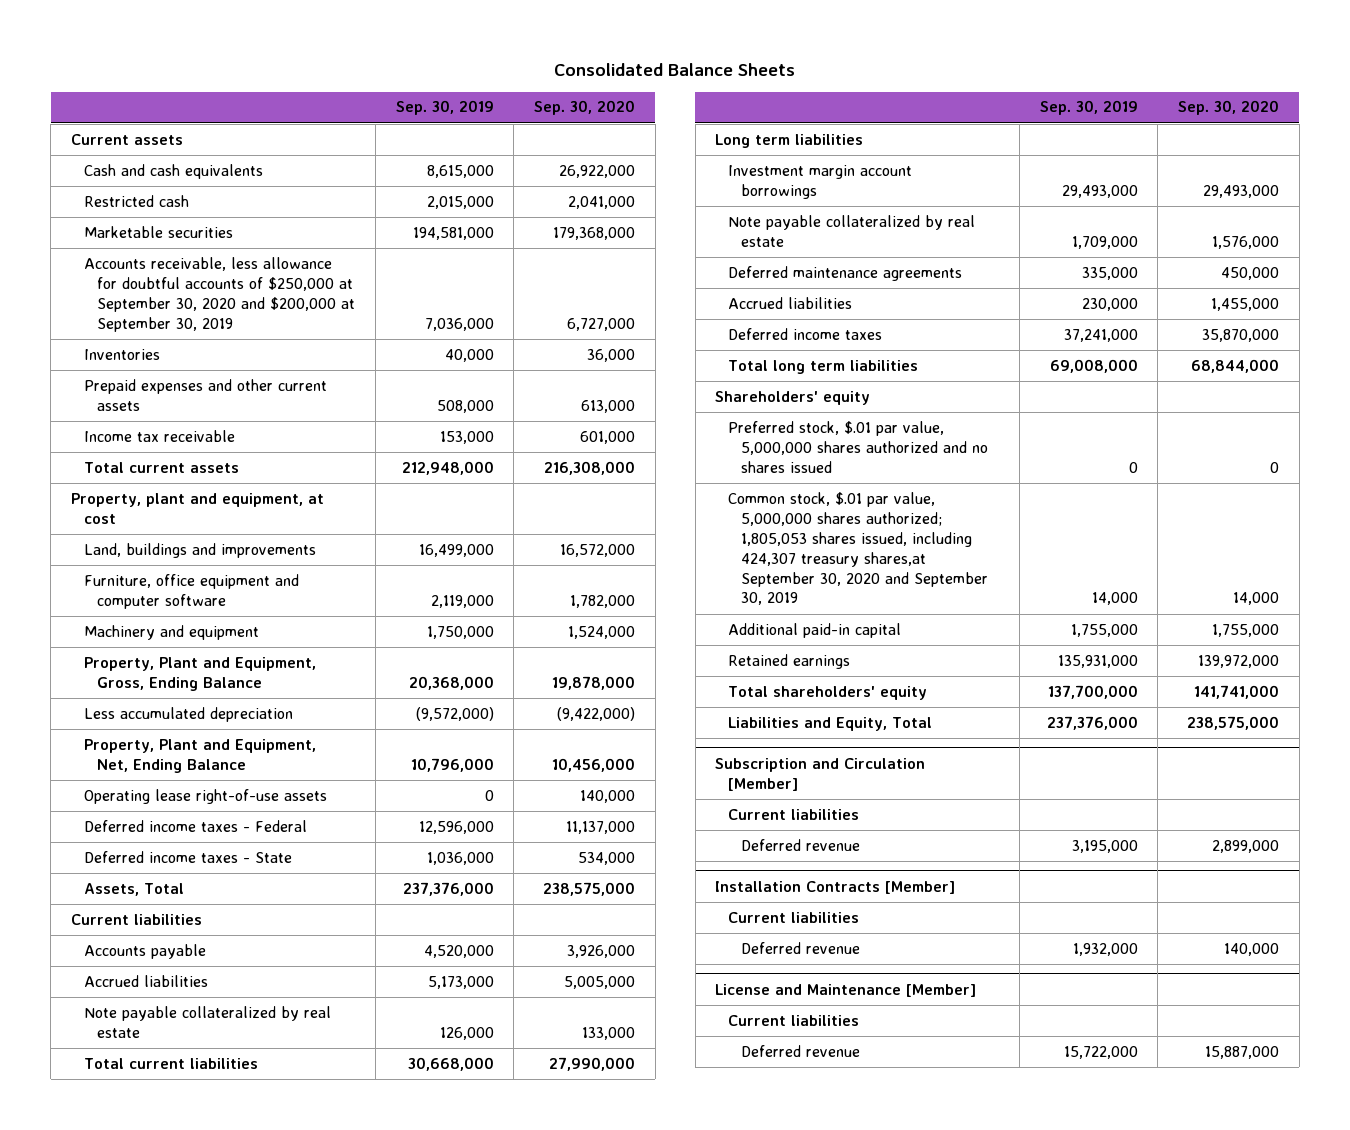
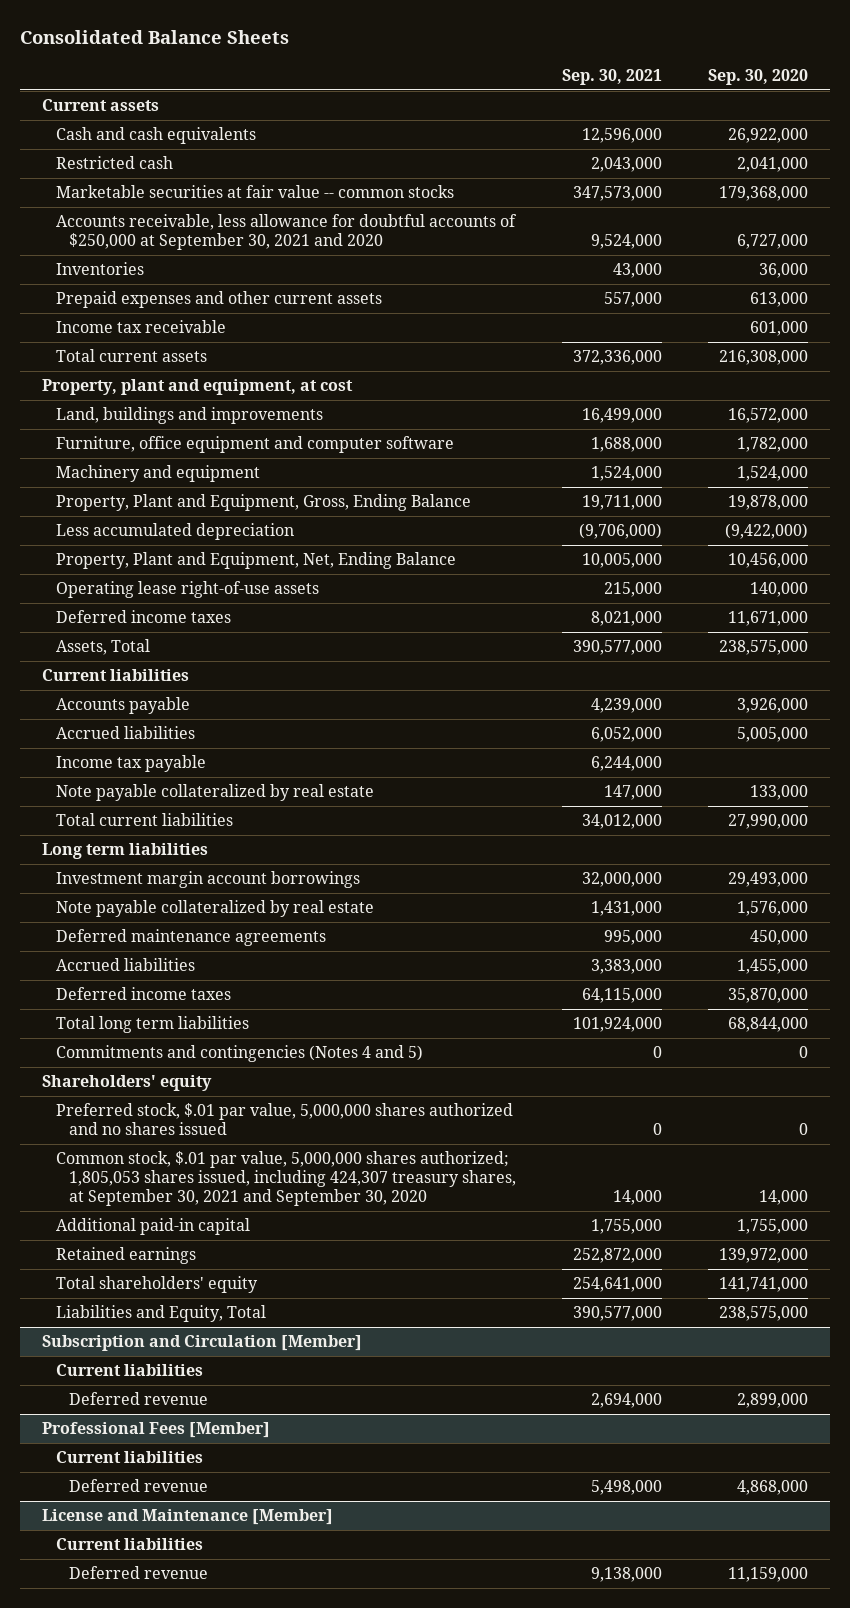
- | Sep. 30, 2019 | Sep. 30, 2020
+ | Sep. 30, 2021 | Sep. 30, 2020
- Marketable securities | 194,581,000 | 179,368,000
- Accounts receivable, less allowance for doubtful accounts of $250,000 at September 30, 2020 and $200,000 at September 30, 2019 | 7,036,000 | 6,727,000
+ Marketable securities at fair value -- common stocks | 347,573,000 | 179,368,000
+ Accounts receivable, less allowance for doubtful accounts of $250,000 at September 30, 2021 and 2020 | 9,524,000 | 6,727,000
- Deferred income taxes - Federal | 12,596,000 | 11,137,000
- Deferred income taxes - State | 1,036,000 | 534,000
+ Deferred income taxes | 8,021,000 | 11,671,000
+ Income tax payable | 6,244,000 |
+ Commitments and contingencies (Notes 4 and 5) | 0 | 0
- Common stock, $.01 par value, 5,000,000 shares authorized; 1,805,053 shares issued, including 424,307 treasury shares,at September 30, 2020 and September 30, 2019 | 14,000 | 14,000
+ Common stock, $.01 par value, 5,000,000 shares authorized; 1,805,053 shares issued, including 424,307 treasury shares, at September 30, 2021 and September 30, 2020 | 14,000 | 14,000
- Installation Contracts [Member]
+ Professional Fees [Member]
- Deferred revenue | 1,932,000 | 140,000
+ Deferred revenue | 5,498,000 | 4,868,000
@ License and Maintenance [Member]
- Deferred revenue | 15,722,000 | 15,887,000
+ Deferred revenue | 9,138,000 | 11,159,000

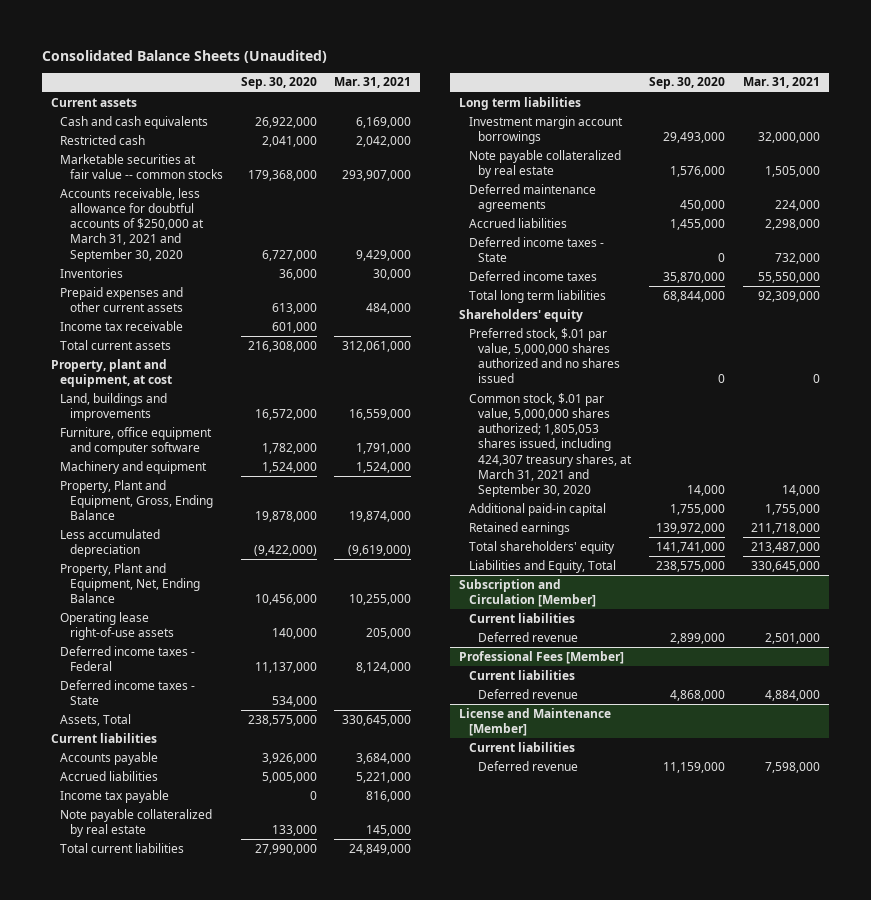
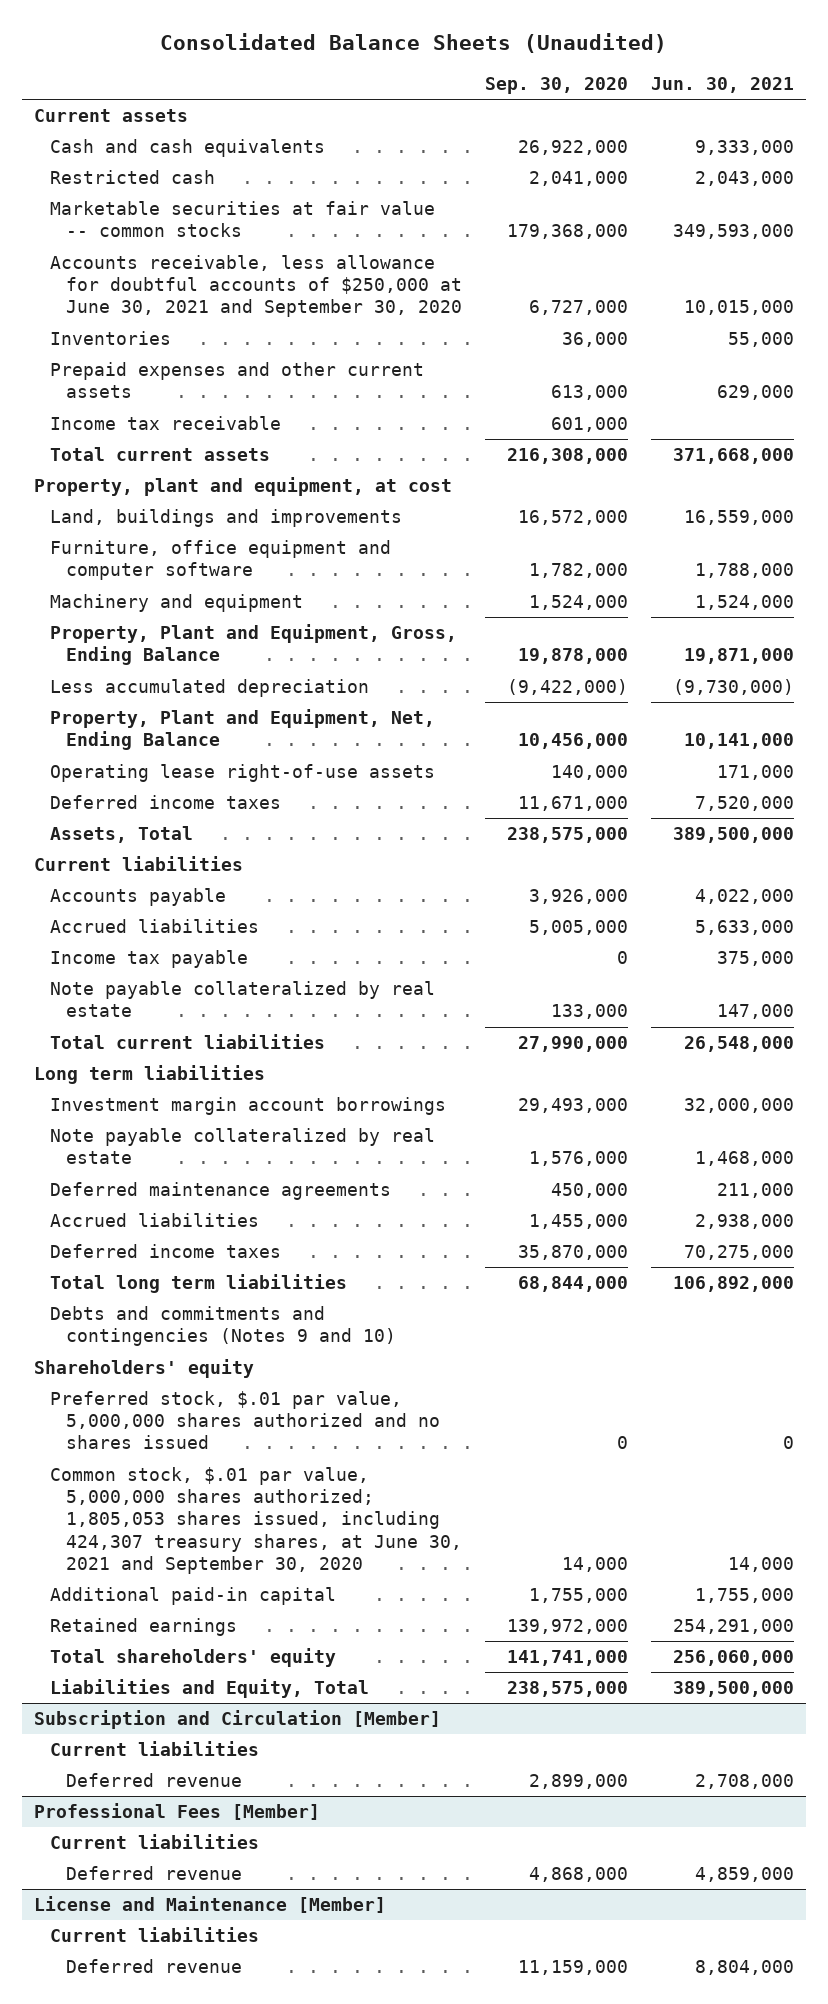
- | Sep. 30, 2020 | Mar. 31, 2021
+ | Sep. 30, 2020 | Jun. 30, 2021
- Accounts receivable, less allowance for doubtful accounts of $250,000 at March 31, 2021 and September 30, 2020 | 6,727,000 | 9,429,000
+ Accounts receivable, less allowance for doubtful accounts of $250,000 at June 30, 2021 and September 30, 2020 | 6,727,000 | 10,015,000
- Deferred income taxes - Federal | 11,137,000 | 8,124,000
- Deferred income taxes - State | 534,000 |
+ Deferred income taxes | 11,671,000 | 7,520,000
- Deferred income taxes - State | 0 | 732,000
+ Debts and commitments and contingencies (Notes 9 and 10)
- Common stock, $.01 par value, 5,000,000 shares authorized; 1,805,053 shares issued, including 424,307 treasury shares, at March 31, 2021 and September 30, 2020 | 14,000 | 14,000
+ Common stock, $.01 par value, 5,000,000 shares authorized; 1,805,053 shares issued, including 424,307 treasury shares, at June 30, 2021 and September 30, 2020 | 14,000 | 14,000

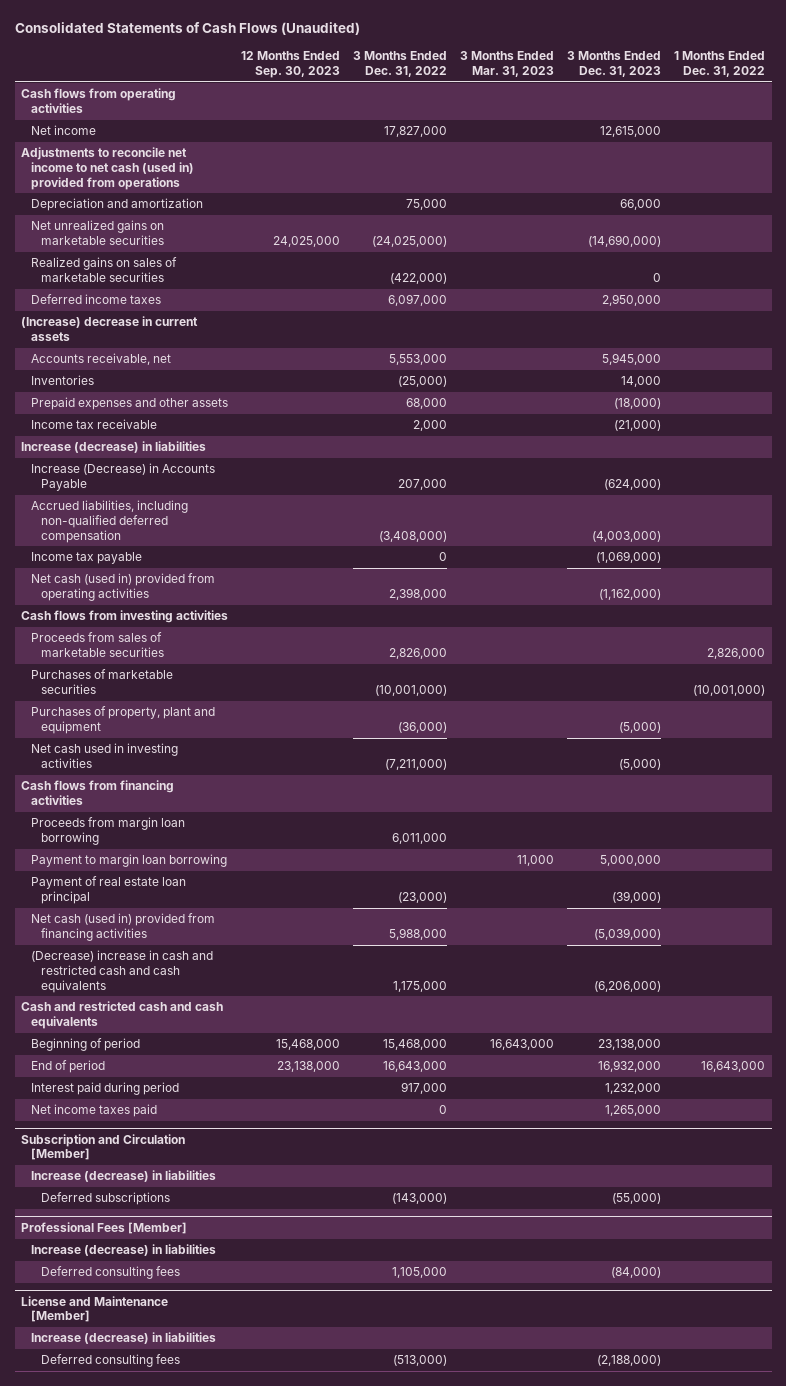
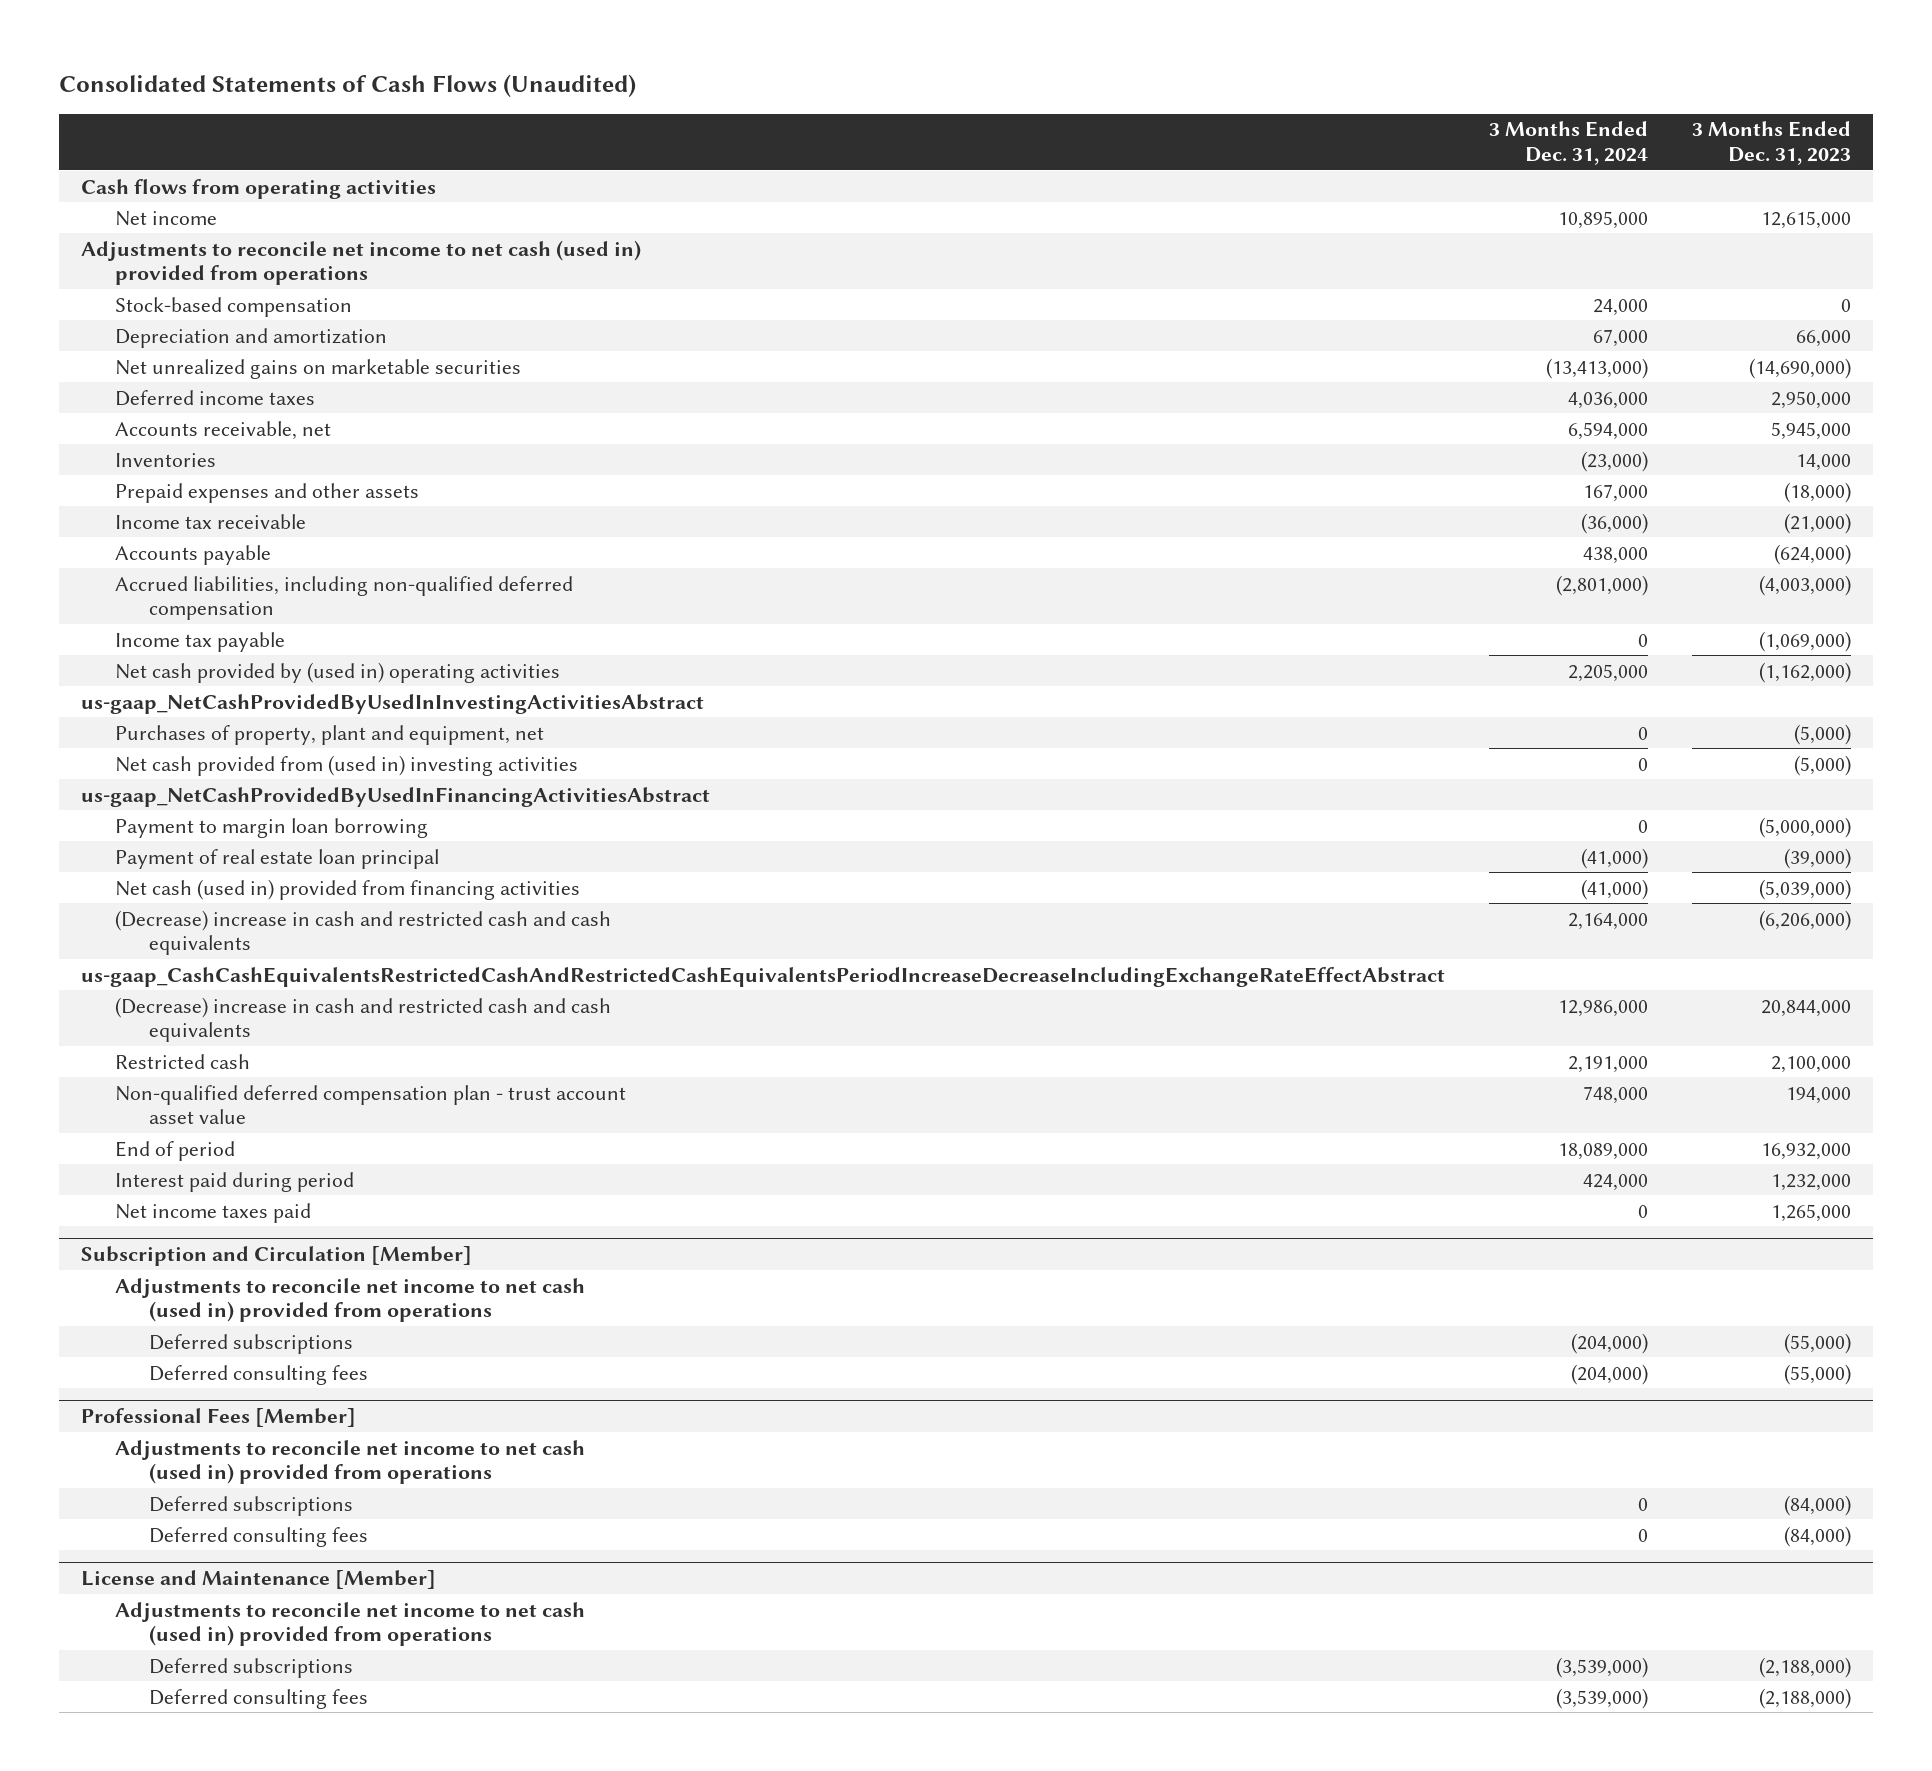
- | 12 Months Ended Sep. 30, 2023 | 3 Months Ended Dec. 31, 2022 | 3 Months Ended Mar. 31, 2023 | 3 Months Ended Dec. 31, 2023 | 1 Months Ended Dec. 31, 2022
+ | 3 Months Ended Dec. 31, 2024 | 3 Months Ended Dec. 31, 2023
+ Stock-based compensation | 24,000 | 0
- Realized gains on sales of marketable securities | | (422,000) | | 0 |
- (Increase) decrease in current assets
- Increase (decrease) in liabilities
- Increase (Decrease) in Accounts Payable | | 207,000 | | (624,000) |
+ Accounts payable | 438,000 | (624,000)
- Net cash (used in) provided from operating activities | | 2,398,000 | | (1,162,000) |
- Cash flows from investing activities
- Proceeds from sales of marketable securities | | 2,826,000 | | | 2,826,000
- Purchases of marketable securities | | (10,001,000) | | | (10,001,000)
- Purchases of property, plant and equipment | | (36,000) | | (5,000) |
- Net cash used in investing activities | | (7,211,000) | | (5,000) |
- Cash flows from financing activities
- Proceeds from margin loan borrowing | | 6,011,000 | | |
- Payment to margin loan borrowing | | | 11,000 | 5,000,000 |
+ Net cash provided by (used in) operating activities | 2,205,000 | (1,162,000)
+ us-gaap_NetCashProvidedByUsedInInvestingActivitiesAbstract
+ Purchases of property, plant and equipment, net | 0 | (5,000)
+ Net cash provided from (used in) investing activities | 0 | (5,000)
+ us-gaap_NetCashProvidedByUsedInFinancingActivitiesAbstract
+ Payment to margin loan borrowing | 0 | (5,000,000)
- Cash and restricted cash and cash equivalents
- Beginning of period | 15,468,000 | 15,468,000 | 16,643,000 | 23,138,000 |
+ us-gaap_CashCashEquivalentsRestrictedCashAndRestrictedCashEquivalentsPeriodIncreaseDecreaseIncludingExchangeRateEffectAbstract
+ (Decrease) increase in cash and restricted cash and cash equivalents | 12,986,000 | 20,844,000
+ Restricted cash | 2,191,000 | 2,100,000
+ Non-qualified deferred compensation plan - trust account asset value | 748,000 | 194,000
@ Subscription and Circulation [Member]
- Increase (decrease) in liabilities
+ Adjustments to reconcile net income to net cash (used in) provided from operations
+ Deferred consulting fees | (204,000) | (55,000)
@ Professional Fees [Member]
- Increase (decrease) in liabilities
+ Adjustments to reconcile net income to net cash (used in) provided from operations
+ Deferred subscriptions | 0 | (84,000)
@ License and Maintenance [Member]
- Increase (decrease) in liabilities
+ Adjustments to reconcile net income to net cash (used in) provided from operations
+ Deferred subscriptions | (3,539,000) | (2,188,000)

